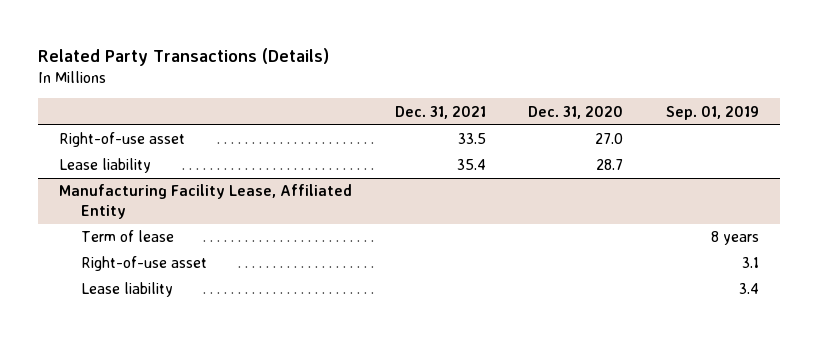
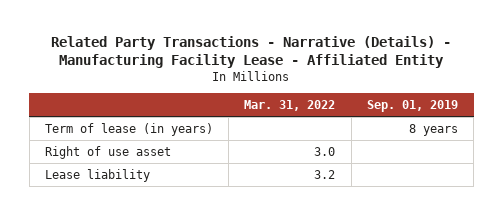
- Related Party Transactions (Details)
+ Related Party Transactions - Narrative (Details) - Manufacturing Facility Lease - Affiliated Entity
- | Dec. 31, 2021 | Dec. 31, 2020 | Sep. 01, 2019
+ | Mar. 31, 2022 | Sep. 01, 2019
- Right-of-use asset | 33.5 | 27.0 |
+ Term of lease (in years) | | 8 years
+ Right of use asset | 3.0 |
- Manufacturing Facility Lease, Affiliated Entity
- Term of lease | | | 8 years
- Right-of-use asset | | | 3.1
- Lease liability | | | 3.4

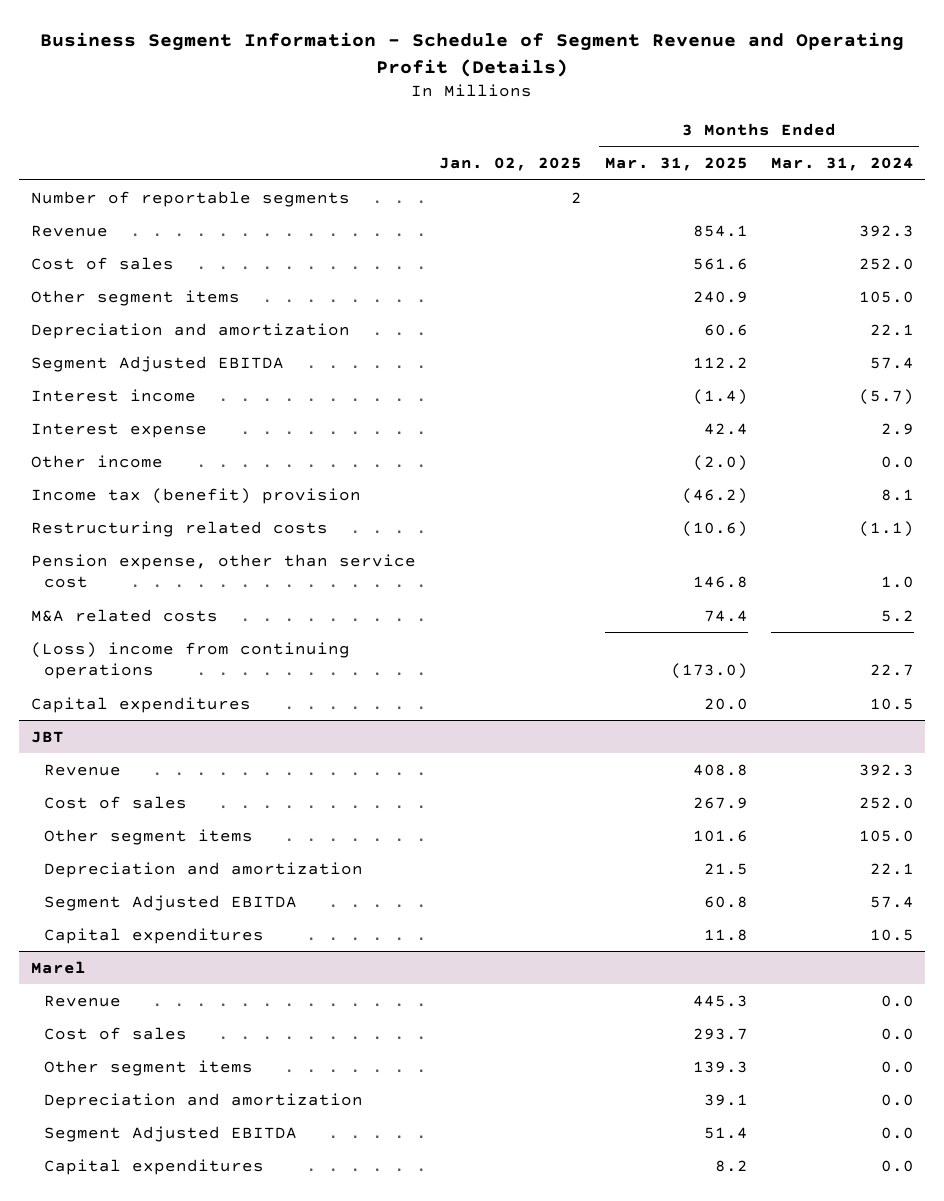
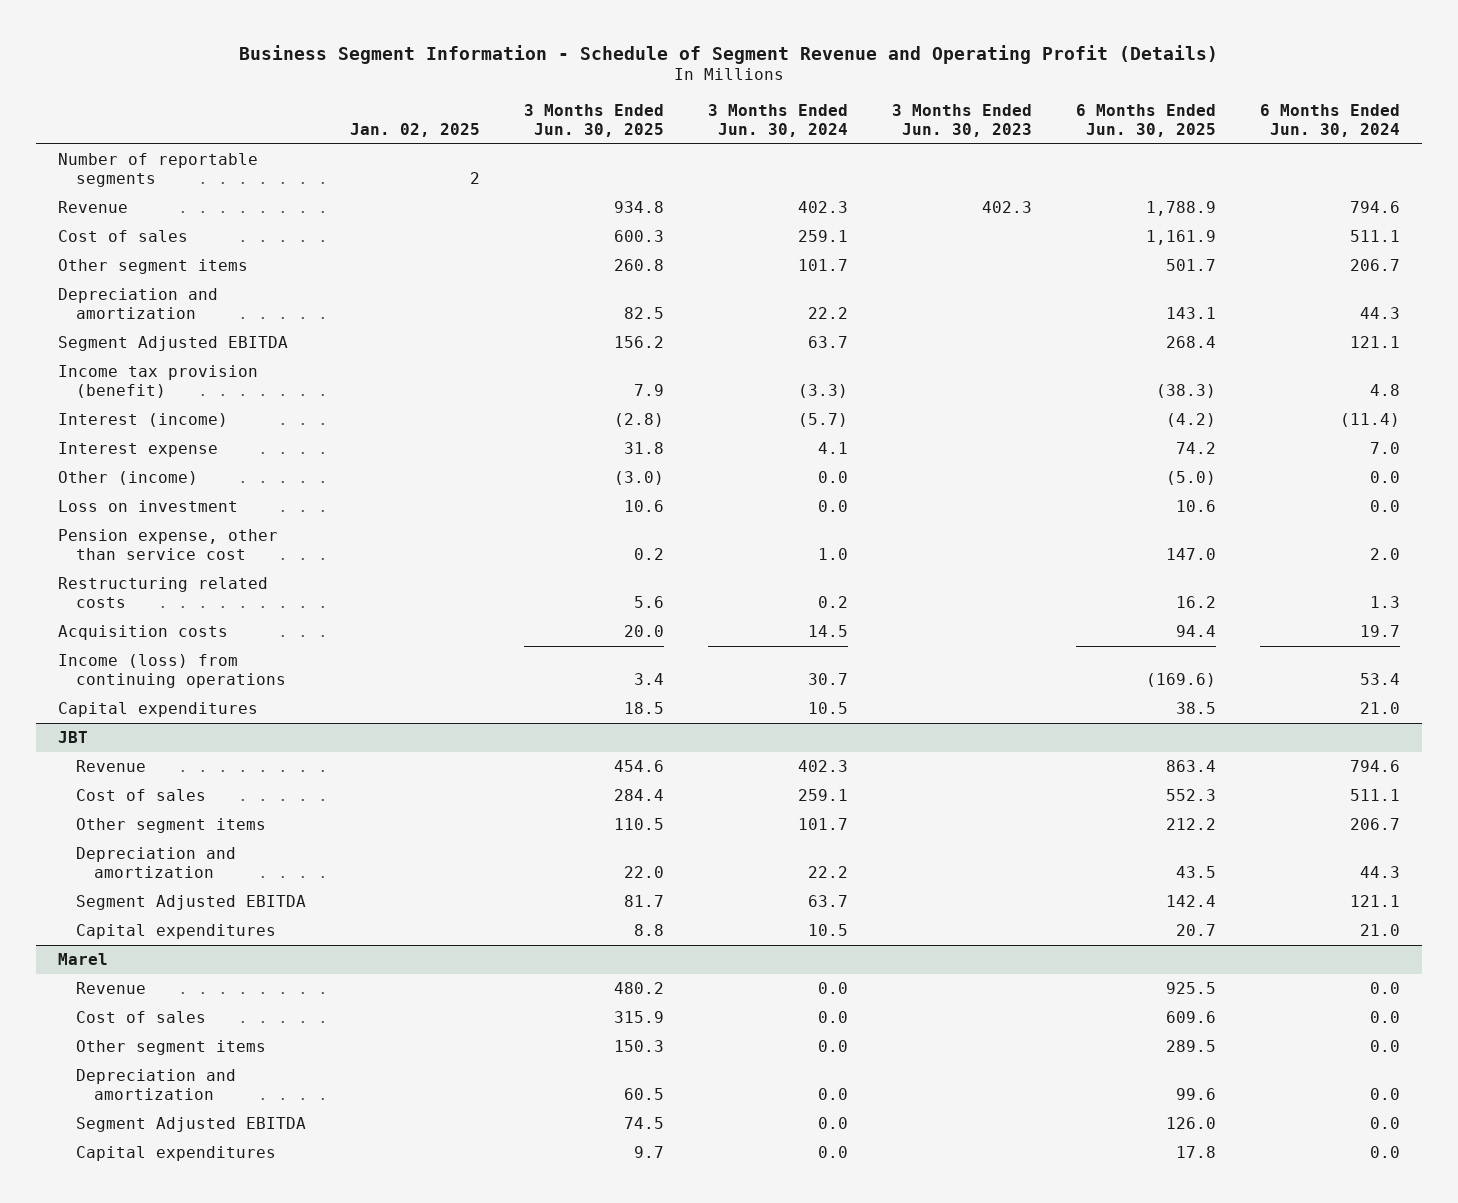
- | Jan. 02, 2025 | 3 Months Ended Mar. 31, 2025 | 3 Months Ended Mar. 31, 2024
+ | Jan. 02, 2025 | 3 Months Ended Jun. 30, 2025 | 3 Months Ended Jun. 30, 2024 | 3 Months Ended Jun. 30, 2023 | 6 Months Ended Jun. 30, 2025 | 6 Months Ended Jun. 30, 2024
- Interest income | | (1.4) | (5.7)
+ Income tax provision (benefit) | | 7.9 | (3.3) | | (38.3) | 4.8
+ Interest (income) | | (2.8) | (5.7) | | (4.2) | (11.4)
- Other income | | (2.0) | 0.0
- Income tax (benefit) provision | | (46.2) | 8.1
+ Other (income) | | (3.0) | 0.0 | | (5.0) | 0.0
+ Loss on investment | | 10.6 | 0.0 | | 10.6 | 0.0
- M&A related costs | | 74.4 | 5.2
- (Loss) income from continuing operations | | (173.0) | 22.7
moved down: Restructuring related costs | | 5.6 | 0.2 | | 16.2 | 1.3
+ Acquisition costs | | 20.0 | 14.5 | | 94.4 | 19.7
+ Income (loss) from continuing operations | | 3.4 | 30.7 | | (169.6) | 53.4

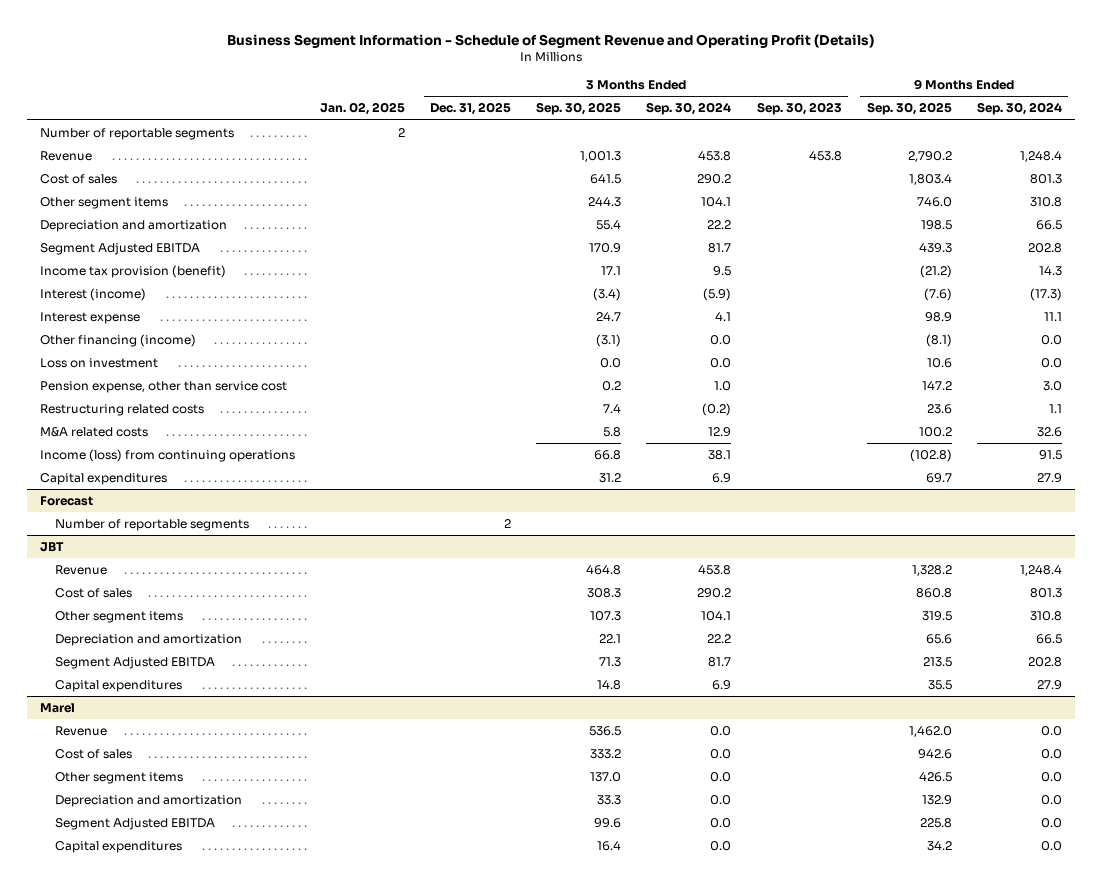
- | Jan. 02, 2025 | 3 Months Ended Jun. 30, 2025 | 3 Months Ended Jun. 30, 2024 | 3 Months Ended Jun. 30, 2023 | 6 Months Ended Jun. 30, 2025 | 6 Months Ended Jun. 30, 2024
+ | Jan. 02, 2025 | 3 Months Ended Dec. 31, 2025 | 3 Months Ended Sep. 30, 2025 | 3 Months Ended Sep. 30, 2024 | 3 Months Ended Sep. 30, 2023 | 9 Months Ended Sep. 30, 2025 | 9 Months Ended Sep. 30, 2024
- Other (income) | | (3.0) | 0.0 | | (5.0) | 0.0
+ Other financing (income) | | | (3.1) | 0.0 | | (8.1) | 0.0
- Acquisition costs | | 20.0 | 14.5 | | 94.4 | 19.7
+ M&A related costs | | | 5.8 | 12.9 | | 100.2 | 32.6
+ Forecast
+ Number of reportable segments | | 2 | | | | |

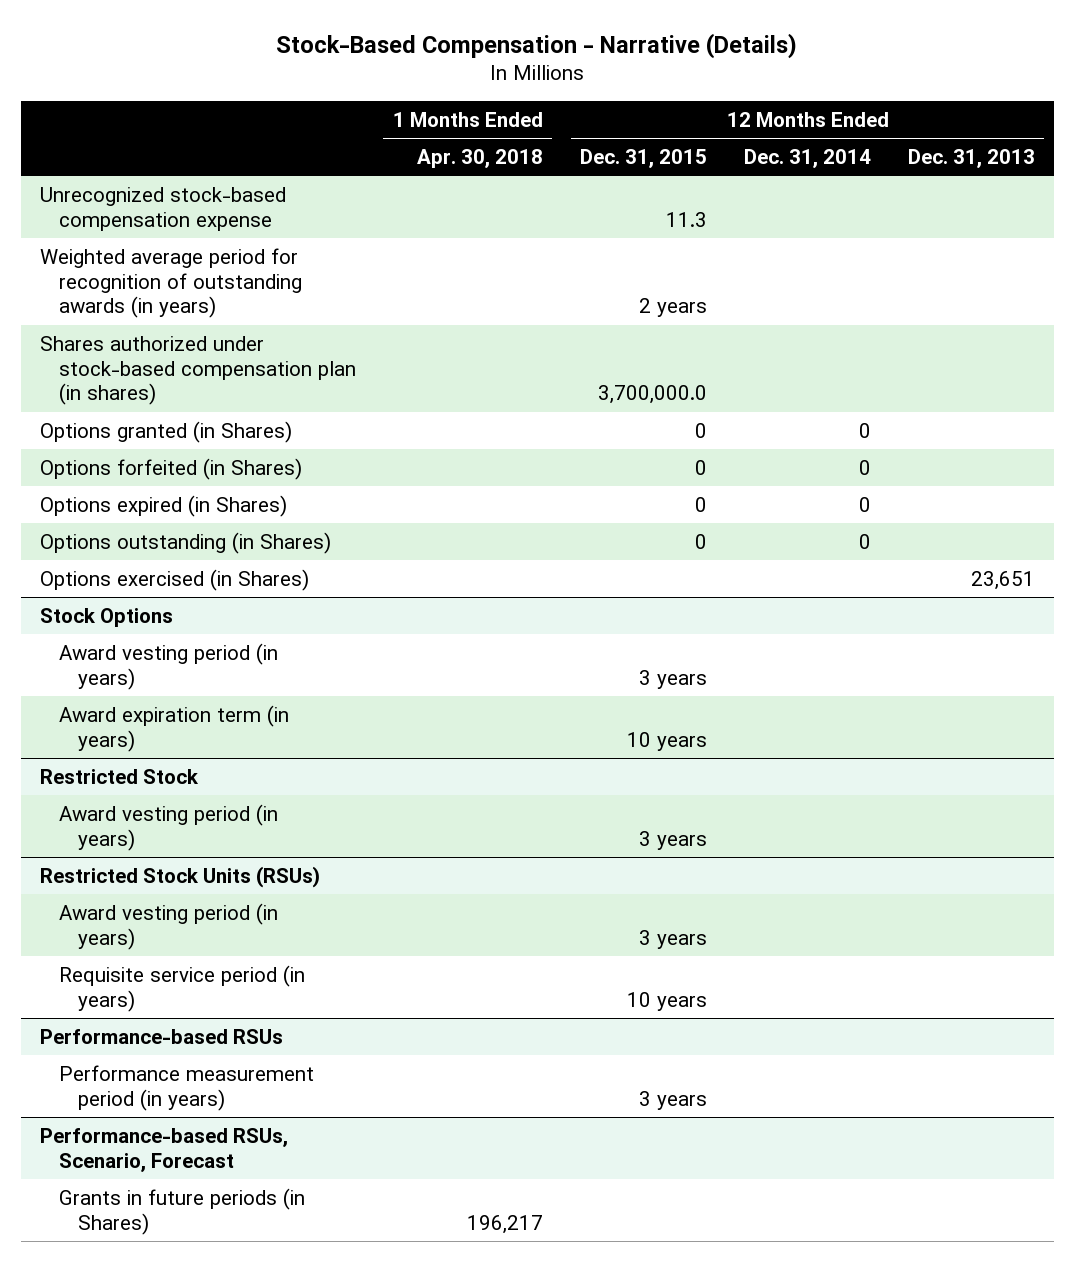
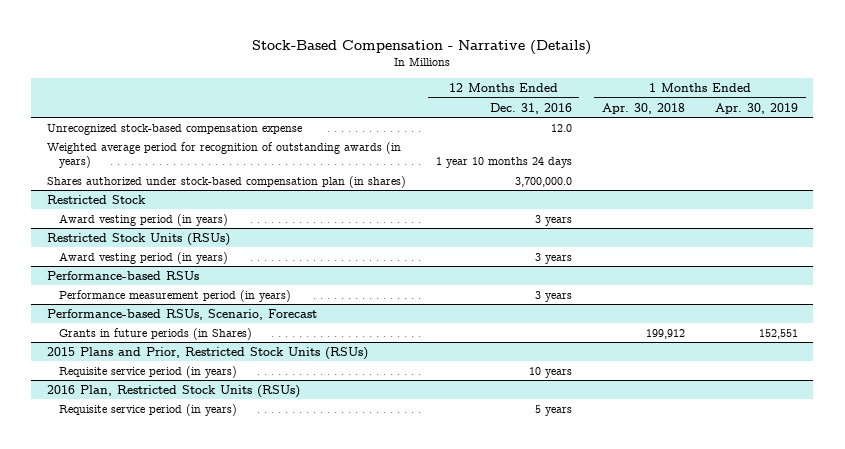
- | 1 Months Ended Apr. 30, 2018 | 12 Months Ended Dec. 31, 2015 | 12 Months Ended Dec. 31, 2014 | 12 Months Ended Dec. 31, 2013
+ | 12 Months Ended Dec. 31, 2016 | 1 Months Ended Apr. 30, 2018 | 1 Months Ended Apr. 30, 2019
- Options granted (in Shares) | | 0 | 0 |
- Options forfeited (in Shares) | | 0 | 0 |
- Options expired (in Shares) | | 0 | 0 |
- Options outstanding (in Shares) | | 0 | 0 |
- Options exercised (in Shares) | | | | 23,651
- Stock Options
- Award vesting period (in years) | | 3 years | |
- Award expiration term (in years) | | 10 years | |
@ Restricted Stock Units (RSUs)
- Requisite service period (in years) | | 10 years | |
@ Performance-based RSUs, Scenario, Forecast
- Grants in future periods (in Shares) | 196,217 | | |
+ Grants in future periods (in Shares) | | 199,912 | 152,551
+ 2015 Plans and Prior, Restricted Stock Units (RSUs)
+ Requisite service period (in years) | 10 years | |
+ 2016 Plan, Restricted Stock Units (RSUs)
+ Requisite service period (in years) | 5 years | |

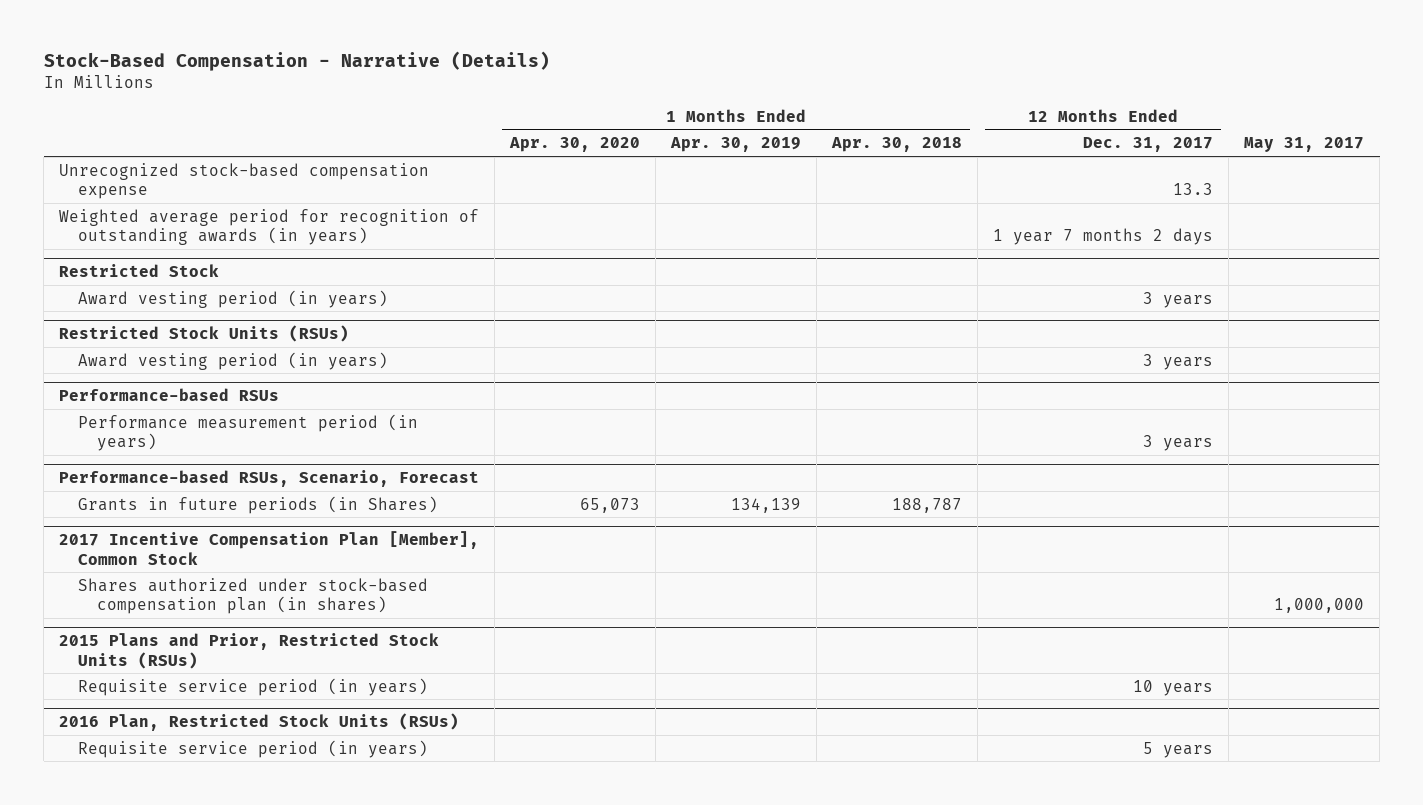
- | 12 Months Ended Dec. 31, 2016 | 1 Months Ended Apr. 30, 2018 | 1 Months Ended Apr. 30, 2019
+ | 1 Months Ended Apr. 30, 2020 | 1 Months Ended Apr. 30, 2019 | 1 Months Ended Apr. 30, 2018 | 12 Months Ended Dec. 31, 2017 | May 31, 2017
- Shares authorized under stock-based compensation plan (in shares) | 3,700,000.0 | |
@ Performance-based RSUs, Scenario, Forecast
- Grants in future periods (in Shares) | | 199,912 | 152,551
+ Grants in future periods (in Shares) | 65,073 | 134,139 | 188,787 | |
+ 2017 Incentive Compensation Plan [Member], Common Stock
+ Shares authorized under stock-based compensation plan (in shares) | | | | | 1,000,000

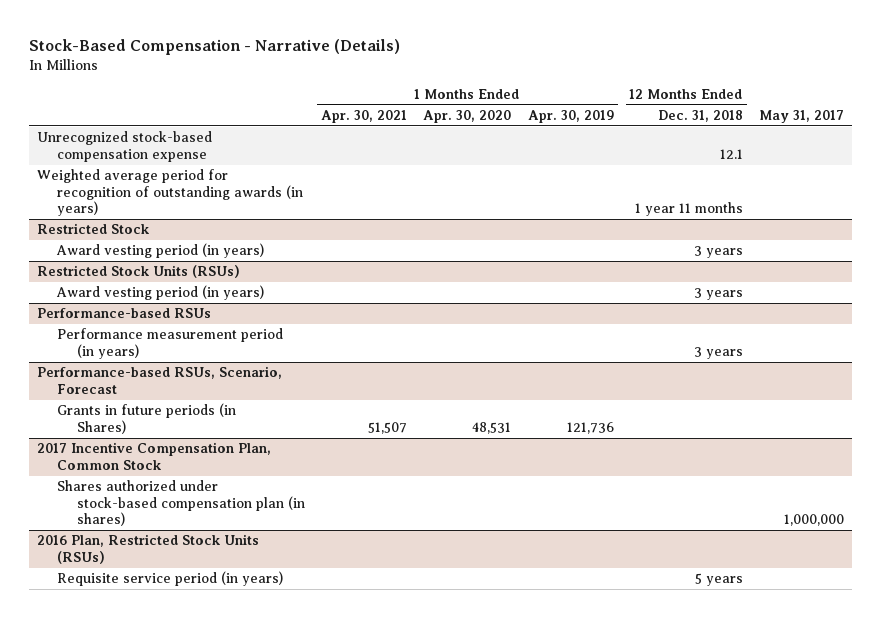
- | 1 Months Ended Apr. 30, 2020 | 1 Months Ended Apr. 30, 2019 | 1 Months Ended Apr. 30, 2018 | 12 Months Ended Dec. 31, 2017 | May 31, 2017
+ | 1 Months Ended Apr. 30, 2021 | 1 Months Ended Apr. 30, 2020 | 1 Months Ended Apr. 30, 2019 | 12 Months Ended Dec. 31, 2018 | May 31, 2017
@ Performance-based RSUs, Scenario, Forecast
- Grants in future periods (in Shares) | 65,073 | 134,139 | 188,787 | |
- 2017 Incentive Compensation Plan [Member], Common Stock
@ Performance-based RSUs, Scenario, Forecast
+ Grants in future periods (in Shares) | 51,507 | 48,531 | 121,736 | |
+ 2017 Incentive Compensation Plan, Common Stock
- 2015 Plans and Prior, Restricted Stock Units (RSUs)
- Requisite service period (in years) | | | | 10 years |

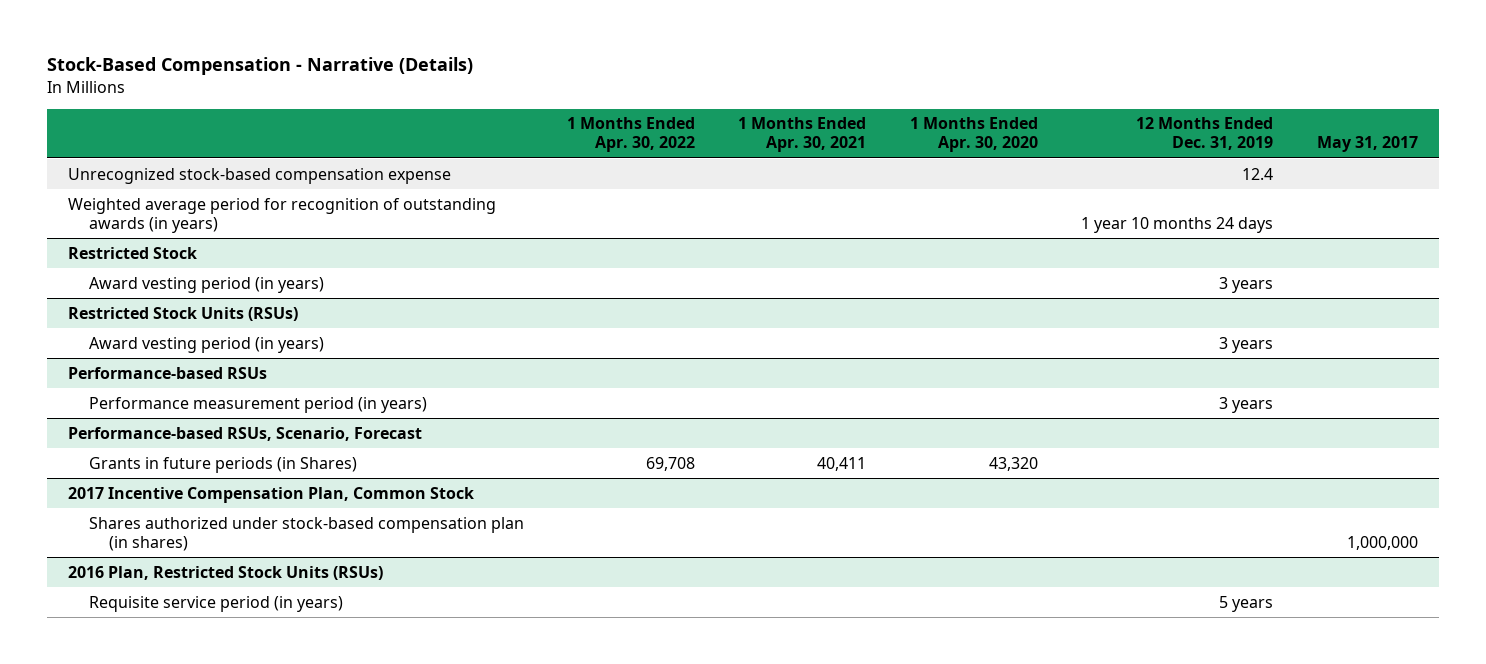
- | 1 Months Ended Apr. 30, 2021 | 1 Months Ended Apr. 30, 2020 | 1 Months Ended Apr. 30, 2019 | 12 Months Ended Dec. 31, 2018 | May 31, 2017
+ | 1 Months Ended Apr. 30, 2022 | 1 Months Ended Apr. 30, 2021 | 1 Months Ended Apr. 30, 2020 | 12 Months Ended Dec. 31, 2019 | May 31, 2017
@ Performance-based RSUs, Scenario, Forecast
- Grants in future periods (in Shares) | 51,507 | 48,531 | 121,736 | |
+ Grants in future periods (in Shares) | 69,708 | 40,411 | 43,320 | |

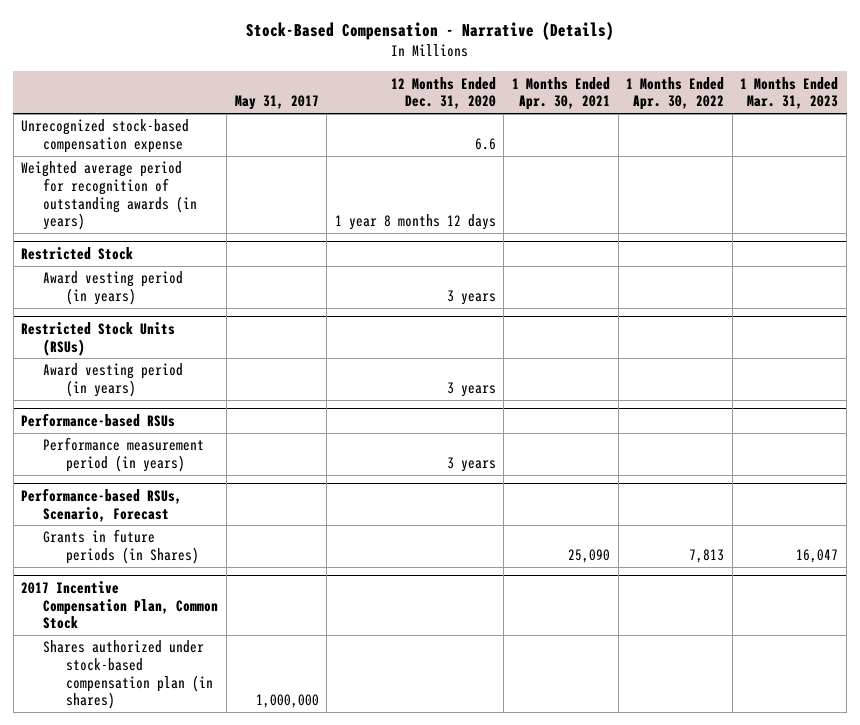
- | 1 Months Ended Apr. 30, 2022 | 1 Months Ended Apr. 30, 2021 | 1 Months Ended Apr. 30, 2020 | 12 Months Ended Dec. 31, 2019 | May 31, 2017
+ | May 31, 2017 | 12 Months Ended Dec. 31, 2020 | 1 Months Ended Apr. 30, 2021 | 1 Months Ended Apr. 30, 2022 | 1 Months Ended Mar. 31, 2023
@ Performance-based RSUs, Scenario, Forecast
- Grants in future periods (in Shares) | 69,708 | 40,411 | 43,320 | |
+ Grants in future periods (in Shares) | | | 25,090 | 7,813 | 16,047
- 2016 Plan, Restricted Stock Units (RSUs)
- Requisite service period (in years) | | | | 5 years |

